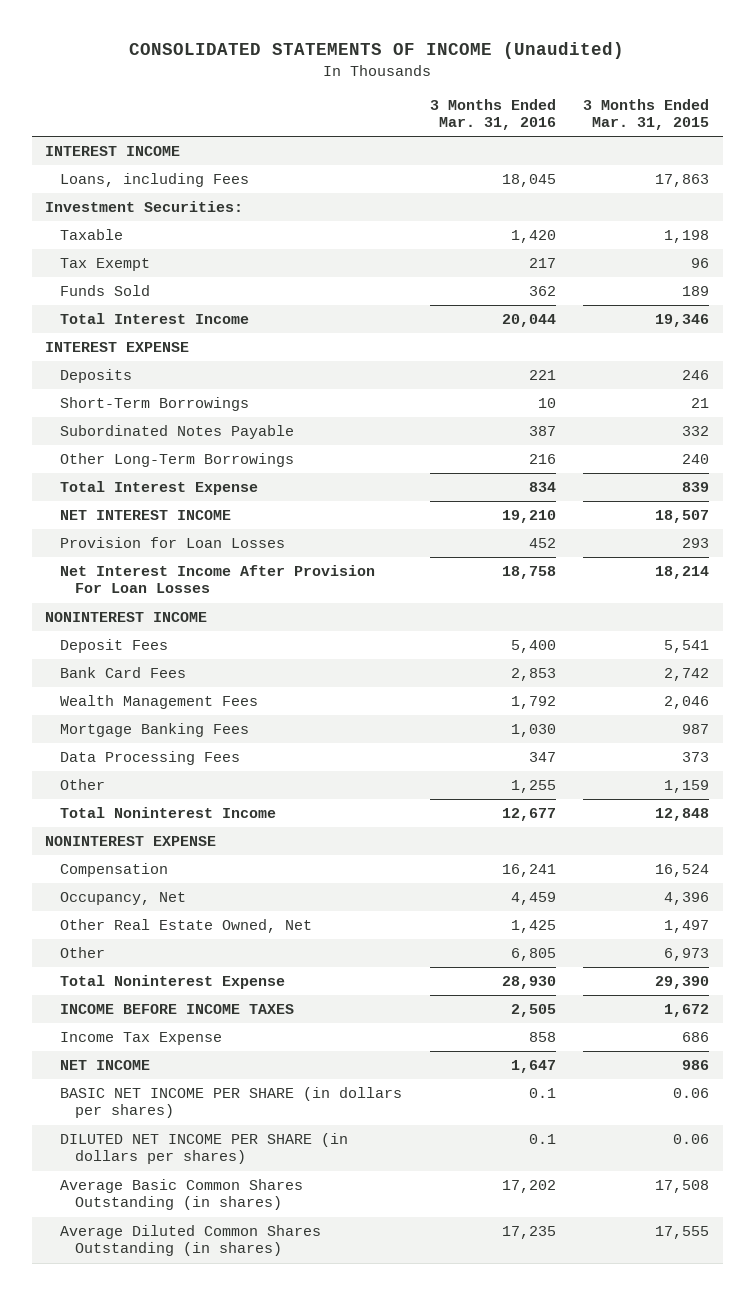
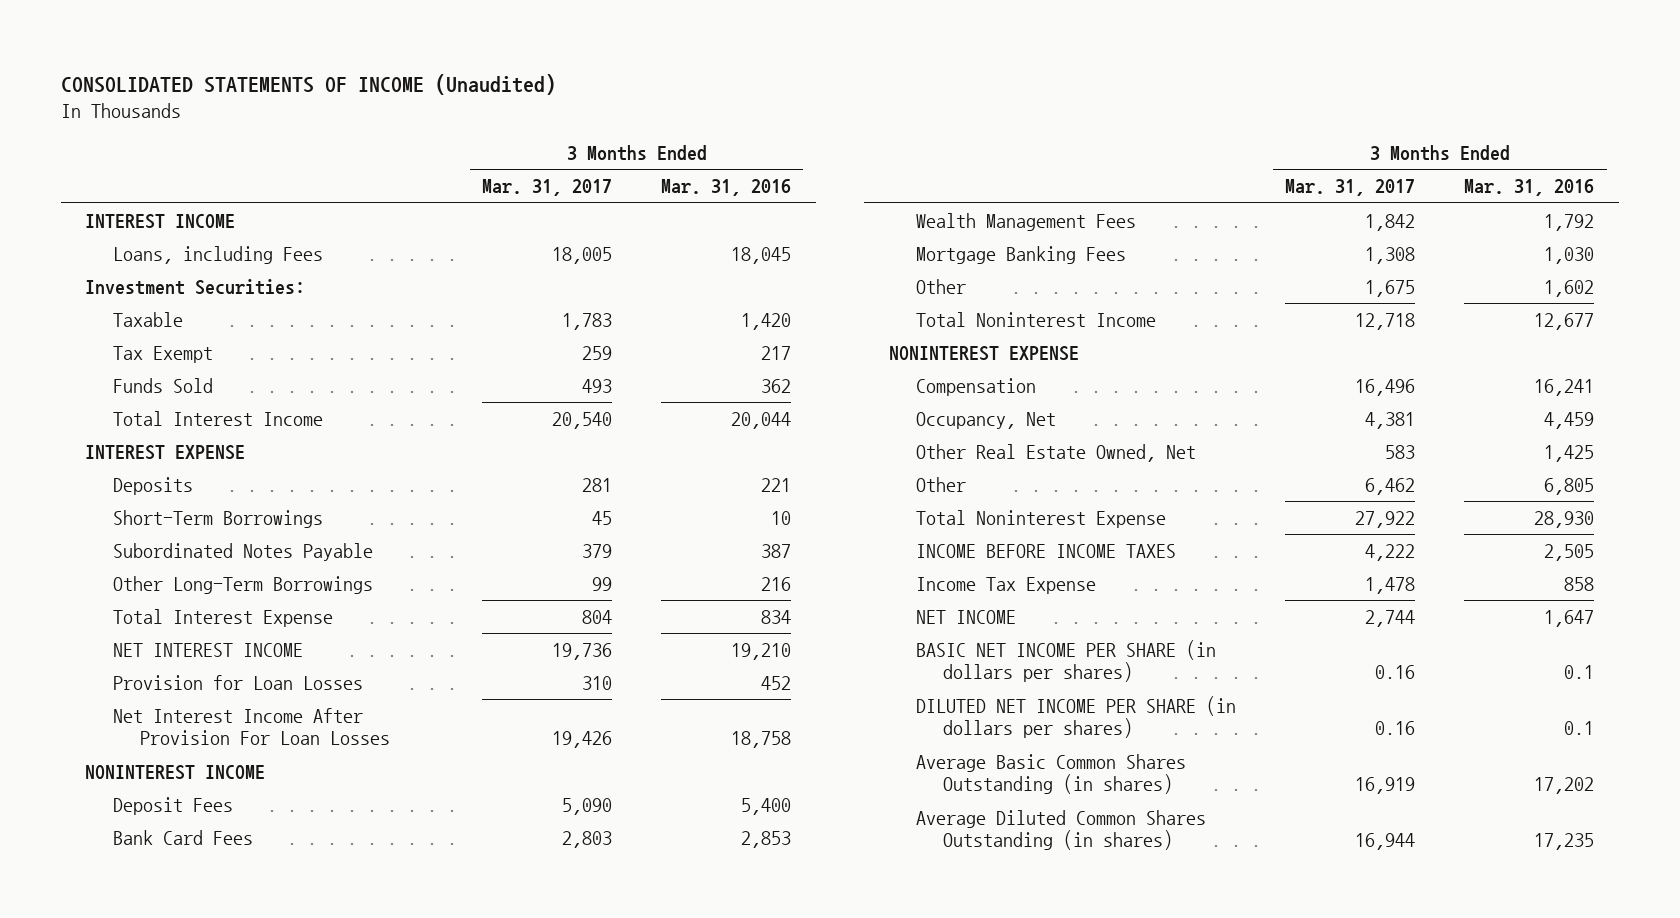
- | 3 Months Ended Mar. 31, 2016 | 3 Months Ended Mar. 31, 2015
+ | 3 Months Ended Mar. 31, 2017 | 3 Months Ended Mar. 31, 2016
- Data Processing Fees | 347 | 373
- Other | 1,255 | 1,159
+ Other | 1,675 | 1,602

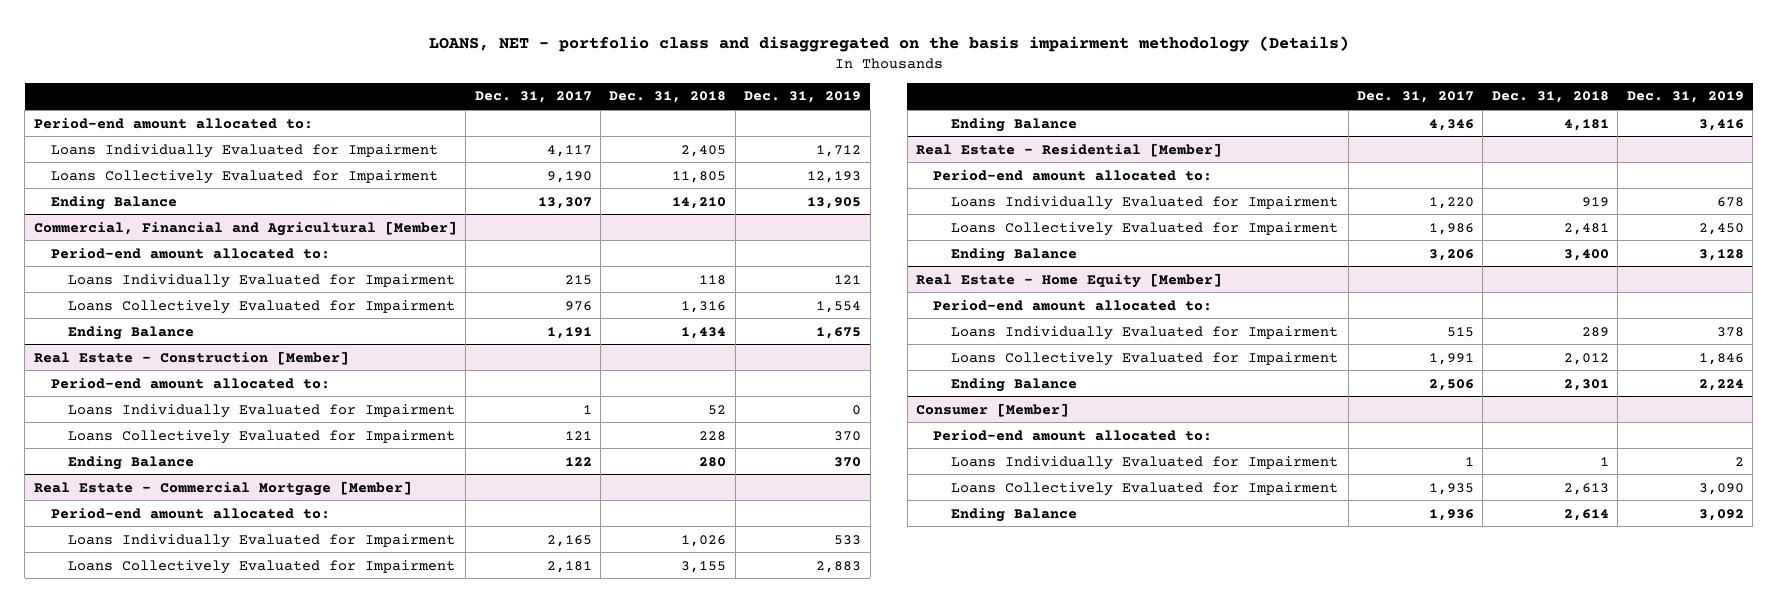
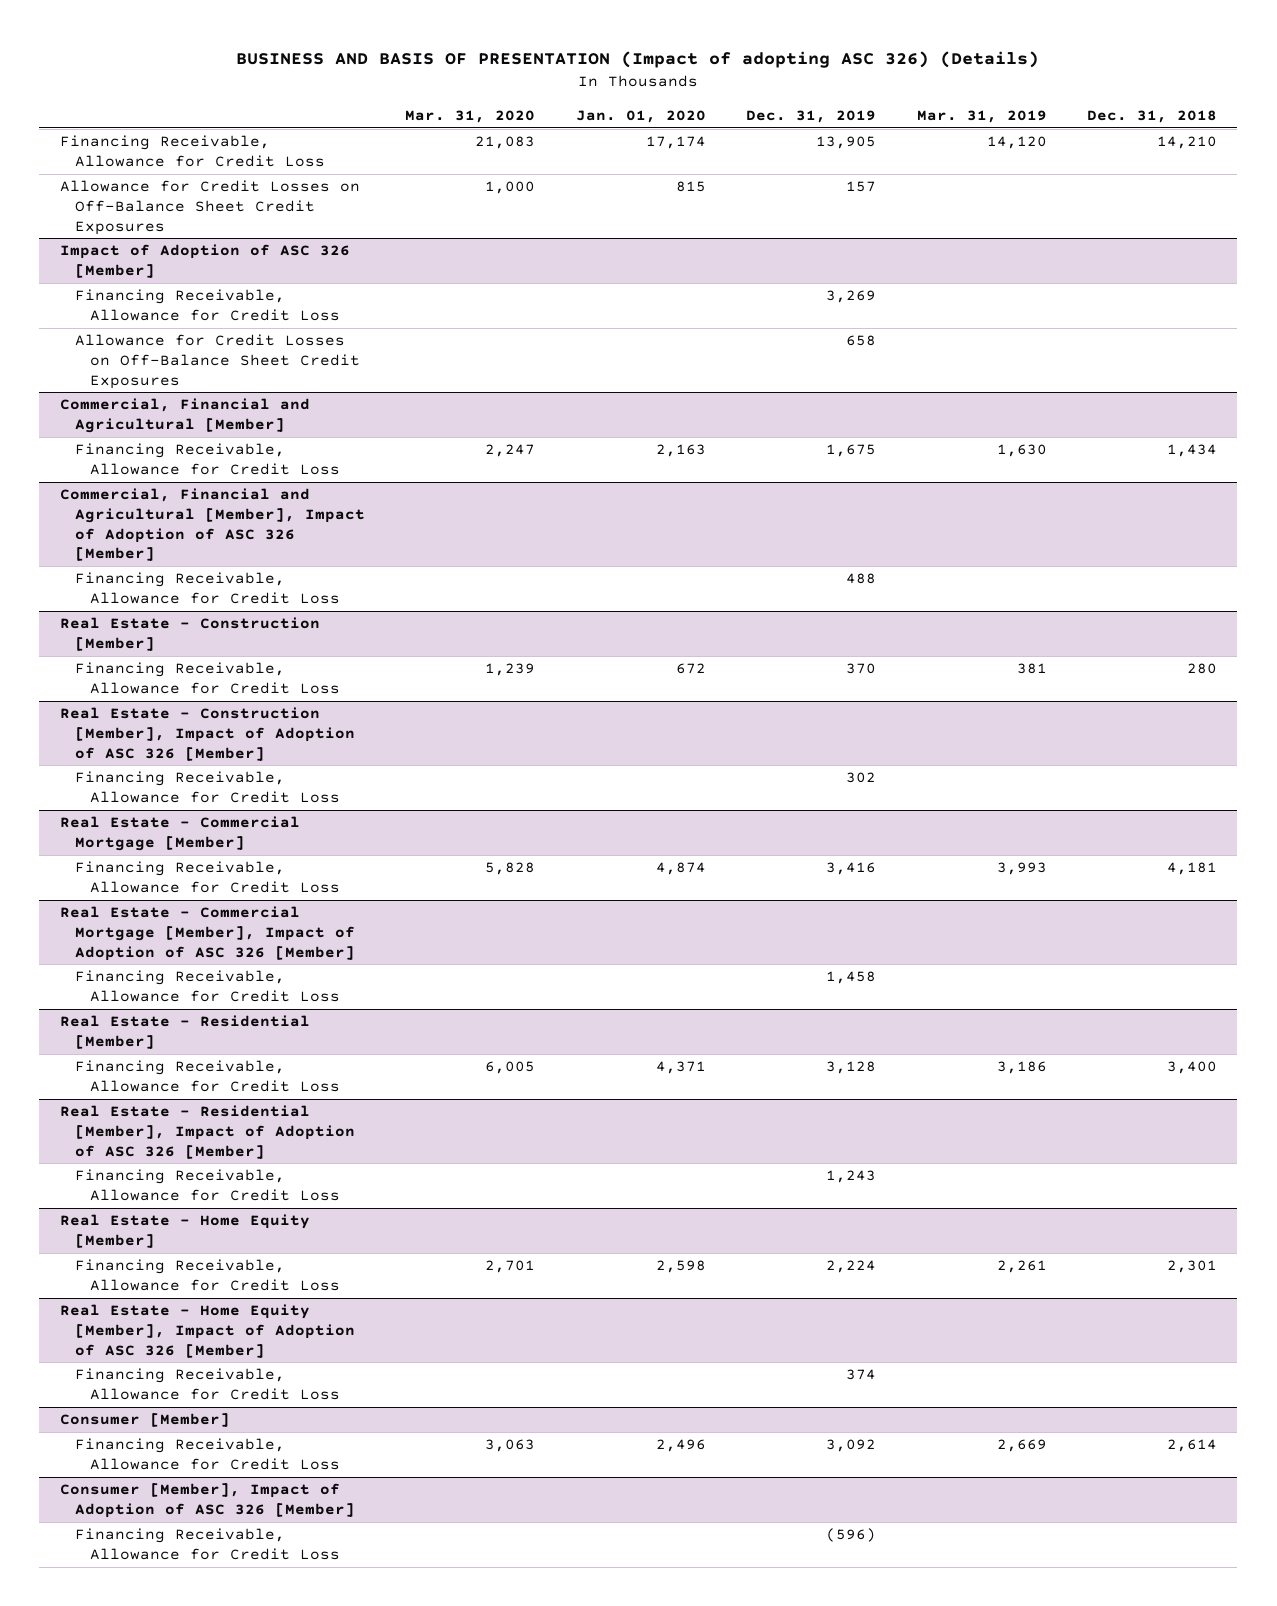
- LOANS, NET - portfolio class and disaggregated on the basis impairment methodology (Details)
+ BUSINESS AND BASIS OF PRESENTATION (Impact of adopting ASC 326) (Details)
- | Dec. 31, 2017 | Dec. 31, 2018 | Dec. 31, 2019
+ | Mar. 31, 2020 | Jan. 01, 2020 | Dec. 31, 2019 | Mar. 31, 2019 | Dec. 31, 2018
- Period-end amount allocated to:
- Loans Individually Evaluated for Impairment | 4,117 | 2,405 | 1,712
- Loans Collectively Evaluated for Impairment | 9,190 | 11,805 | 12,193
- Ending Balance | 13,307 | 14,210 | 13,905
+ Financing Receivable, Allowance for Credit Loss | 21,083 | 17,174 | 13,905 | 14,120 | 14,210
+ Allowance for Credit Losses on Off-Balance Sheet Credit Exposures | 1,000 | 815 | 157 | |
+ Impact of Adoption of ASC 326 [Member]
+ Financing Receivable, Allowance for Credit Loss | | | 3,269 | |
+ Allowance for Credit Losses on Off-Balance Sheet Credit Exposures | | | 658 | |
@ Commercial, Financial and Agricultural [Member]
- Period-end amount allocated to:
- Loans Individually Evaluated for Impairment | 215 | 118 | 121
- Loans Collectively Evaluated for Impairment | 976 | 1,316 | 1,554
- Ending Balance | 1,191 | 1,434 | 1,675
+ Financing Receivable, Allowance for Credit Loss | 2,247 | 2,163 | 1,675 | 1,630 | 1,434
+ Commercial, Financial and Agricultural [Member], Impact of Adoption of ASC 326 [Member]
+ Financing Receivable, Allowance for Credit Loss | | | 488 | |
@ Real Estate - Construction [Member]
- Period-end amount allocated to:
- Loans Individually Evaluated for Impairment | 1 | 52 | 0
- Loans Collectively Evaluated for Impairment | 121 | 228 | 370
- Ending Balance | 122 | 280 | 370
+ Financing Receivable, Allowance for Credit Loss | 1,239 | 672 | 370 | 381 | 280
+ Real Estate - Construction [Member], Impact of Adoption of ASC 326 [Member]
+ Financing Receivable, Allowance for Credit Loss | | | 302 | |
@ Real Estate - Commercial Mortgage [Member]
- Period-end amount allocated to:
- Loans Individually Evaluated for Impairment | 2,165 | 1,026 | 533
- Loans Collectively Evaluated for Impairment | 2,181 | 3,155 | 2,883
- Ending Balance | 4,346 | 4,181 | 3,416
+ Financing Receivable, Allowance for Credit Loss | 5,828 | 4,874 | 3,416 | 3,993 | 4,181
+ Real Estate - Commercial Mortgage [Member], Impact of Adoption of ASC 326 [Member]
+ Financing Receivable, Allowance for Credit Loss | | | 1,458 | |
@ Real Estate - Residential [Member]
- Period-end amount allocated to:
- Loans Individually Evaluated for Impairment | 1,220 | 919 | 678
- Loans Collectively Evaluated for Impairment | 1,986 | 2,481 | 2,450
- Ending Balance | 3,206 | 3,400 | 3,128
+ Financing Receivable, Allowance for Credit Loss | 6,005 | 4,371 | 3,128 | 3,186 | 3,400
+ Real Estate - Residential [Member], Impact of Adoption of ASC 326 [Member]
+ Financing Receivable, Allowance for Credit Loss | | | 1,243 | |
@ Real Estate - Home Equity [Member]
- Period-end amount allocated to:
- Loans Individually Evaluated for Impairment | 515 | 289 | 378
- Loans Collectively Evaluated for Impairment | 1,991 | 2,012 | 1,846
- Ending Balance | 2,506 | 2,301 | 2,224
+ Financing Receivable, Allowance for Credit Loss | 2,701 | 2,598 | 2,224 | 2,261 | 2,301
+ Real Estate - Home Equity [Member], Impact of Adoption of ASC 326 [Member]
+ Financing Receivable, Allowance for Credit Loss | | | 374 | |
@ Consumer [Member]
- Period-end amount allocated to:
- Loans Individually Evaluated for Impairment | 1 | 1 | 2
- Loans Collectively Evaluated for Impairment | 1,935 | 2,613 | 3,090
- Ending Balance | 1,936 | 2,614 | 3,092
+ Financing Receivable, Allowance for Credit Loss | 3,063 | 2,496 | 3,092 | 2,669 | 2,614
+ Consumer [Member], Impact of Adoption of ASC 326 [Member]
+ Financing Receivable, Allowance for Credit Loss | | | (596) | |

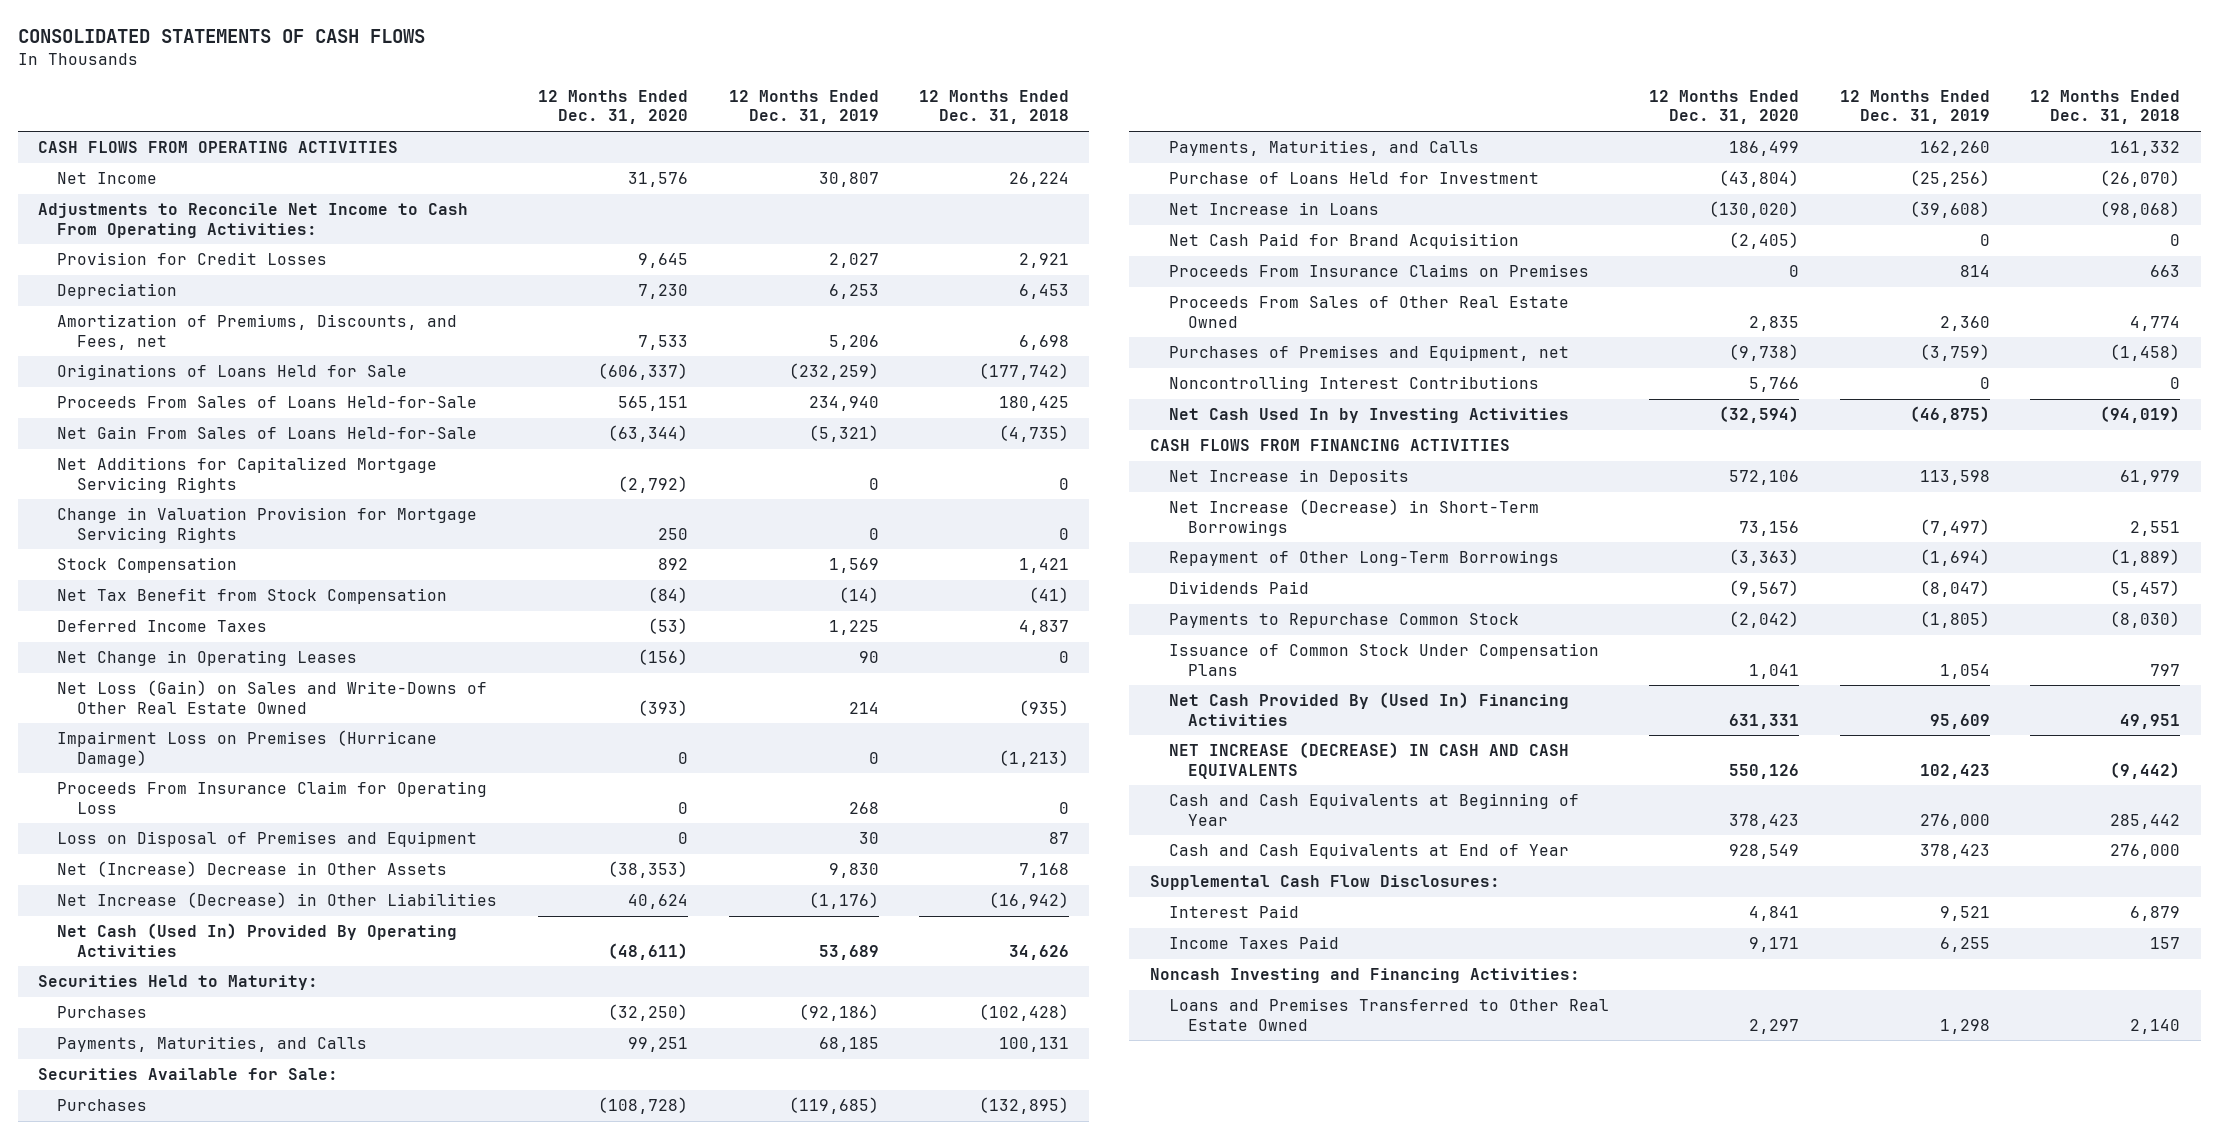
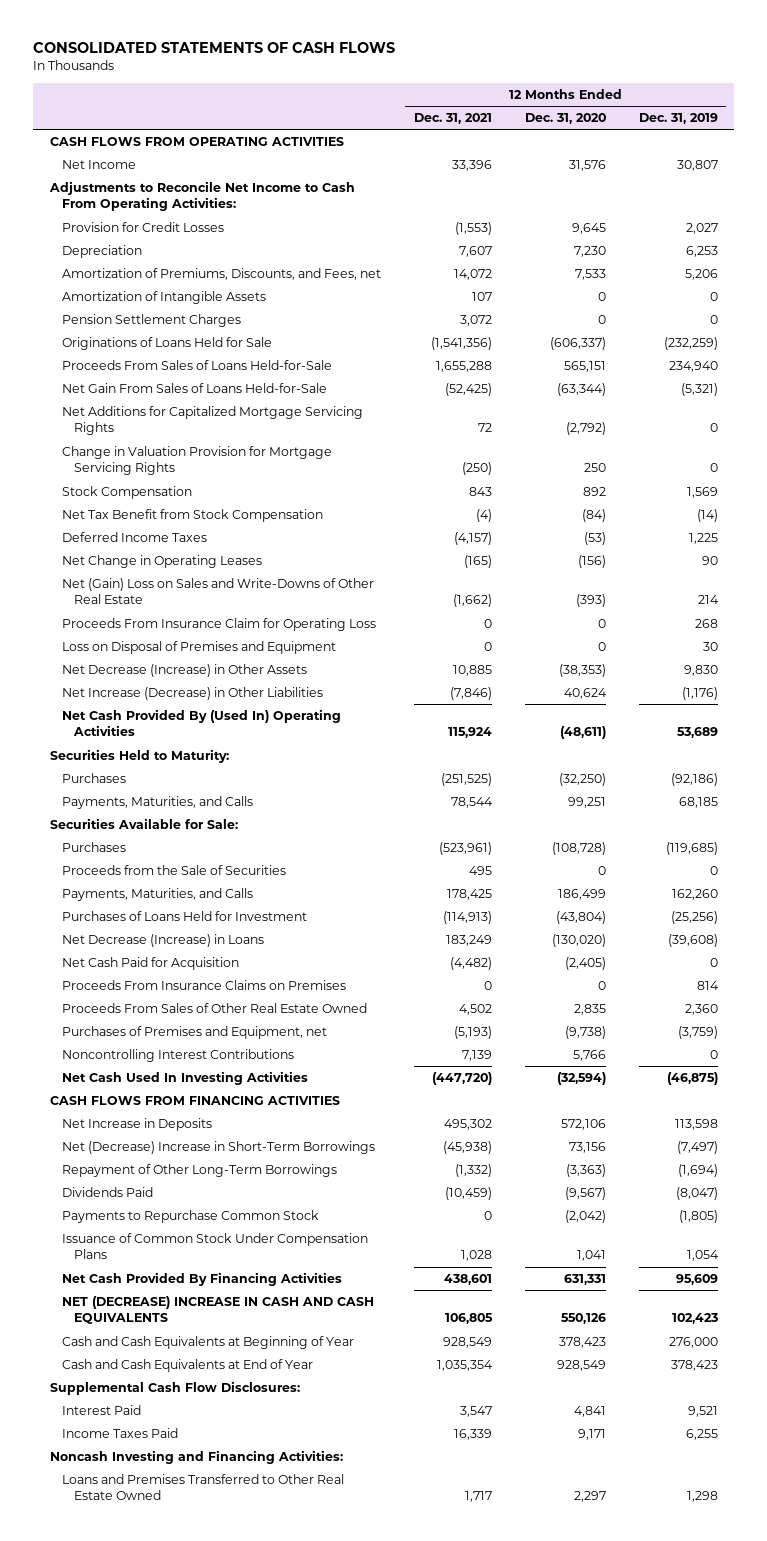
- | 12 Months Ended Dec. 31, 2020 | 12 Months Ended Dec. 31, 2019 | 12 Months Ended Dec. 31, 2018
+ | 12 Months Ended Dec. 31, 2021 | 12 Months Ended Dec. 31, 2020 | 12 Months Ended Dec. 31, 2019
+ Amortization of Intangible Assets | 107 | 0 | 0
+ Pension Settlement Charges | 3,072 | 0 | 0
- Net Loss (Gain) on Sales and Write-Downs of Other Real Estate Owned | (393) | 214 | (935)
- Impairment Loss on Premises (Hurricane Damage) | 0 | 0 | (1,213)
+ Net (Gain) Loss on Sales and Write-Downs of Other Real Estate | (1,662) | (393) | 214
- Net (Increase) Decrease in Other Assets | (38,353) | 9,830 | 7,168
+ Net Decrease (Increase) in Other Assets | 10,885 | (38,353) | 9,830
- Net Cash (Used In) Provided By Operating Activities | (48,611) | 53,689 | 34,626
+ Net Cash Provided By (Used In) Operating Activities | 115,924 | (48,611) | 53,689
+ Proceeds from the Sale of Securities | 495 | 0 | 0
- Purchase of Loans Held for Investment | (43,804) | (25,256) | (26,070)
- Net Increase in Loans | (130,020) | (39,608) | (98,068)
- Net Cash Paid for Brand Acquisition | (2,405) | 0 | 0
+ Purchases of Loans Held for Investment | (114,913) | (43,804) | (25,256)
+ Net Decrease (Increase) in Loans | 183,249 | (130,020) | (39,608)
+ Net Cash Paid for Acquisition | (4,482) | (2,405) | 0
- Net Cash Used In by Investing Activities | (32,594) | (46,875) | (94,019)
+ Net Cash Used In Investing Activities | (447,720) | (32,594) | (46,875)
- Net Increase (Decrease) in Short-Term Borrowings | 73,156 | (7,497) | 2,551
+ Net (Decrease) Increase in Short-Term Borrowings | (45,938) | 73,156 | (7,497)
- Net Cash Provided By (Used In) Financing Activities | 631,331 | 95,609 | 49,951
- NET INCREASE (DECREASE) IN CASH AND CASH EQUIVALENTS | 550,126 | 102,423 | (9,442)
+ Net Cash Provided By Financing Activities | 438,601 | 631,331 | 95,609
+ NET (DECREASE) INCREASE IN CASH AND CASH EQUIVALENTS | 106,805 | 550,126 | 102,423

